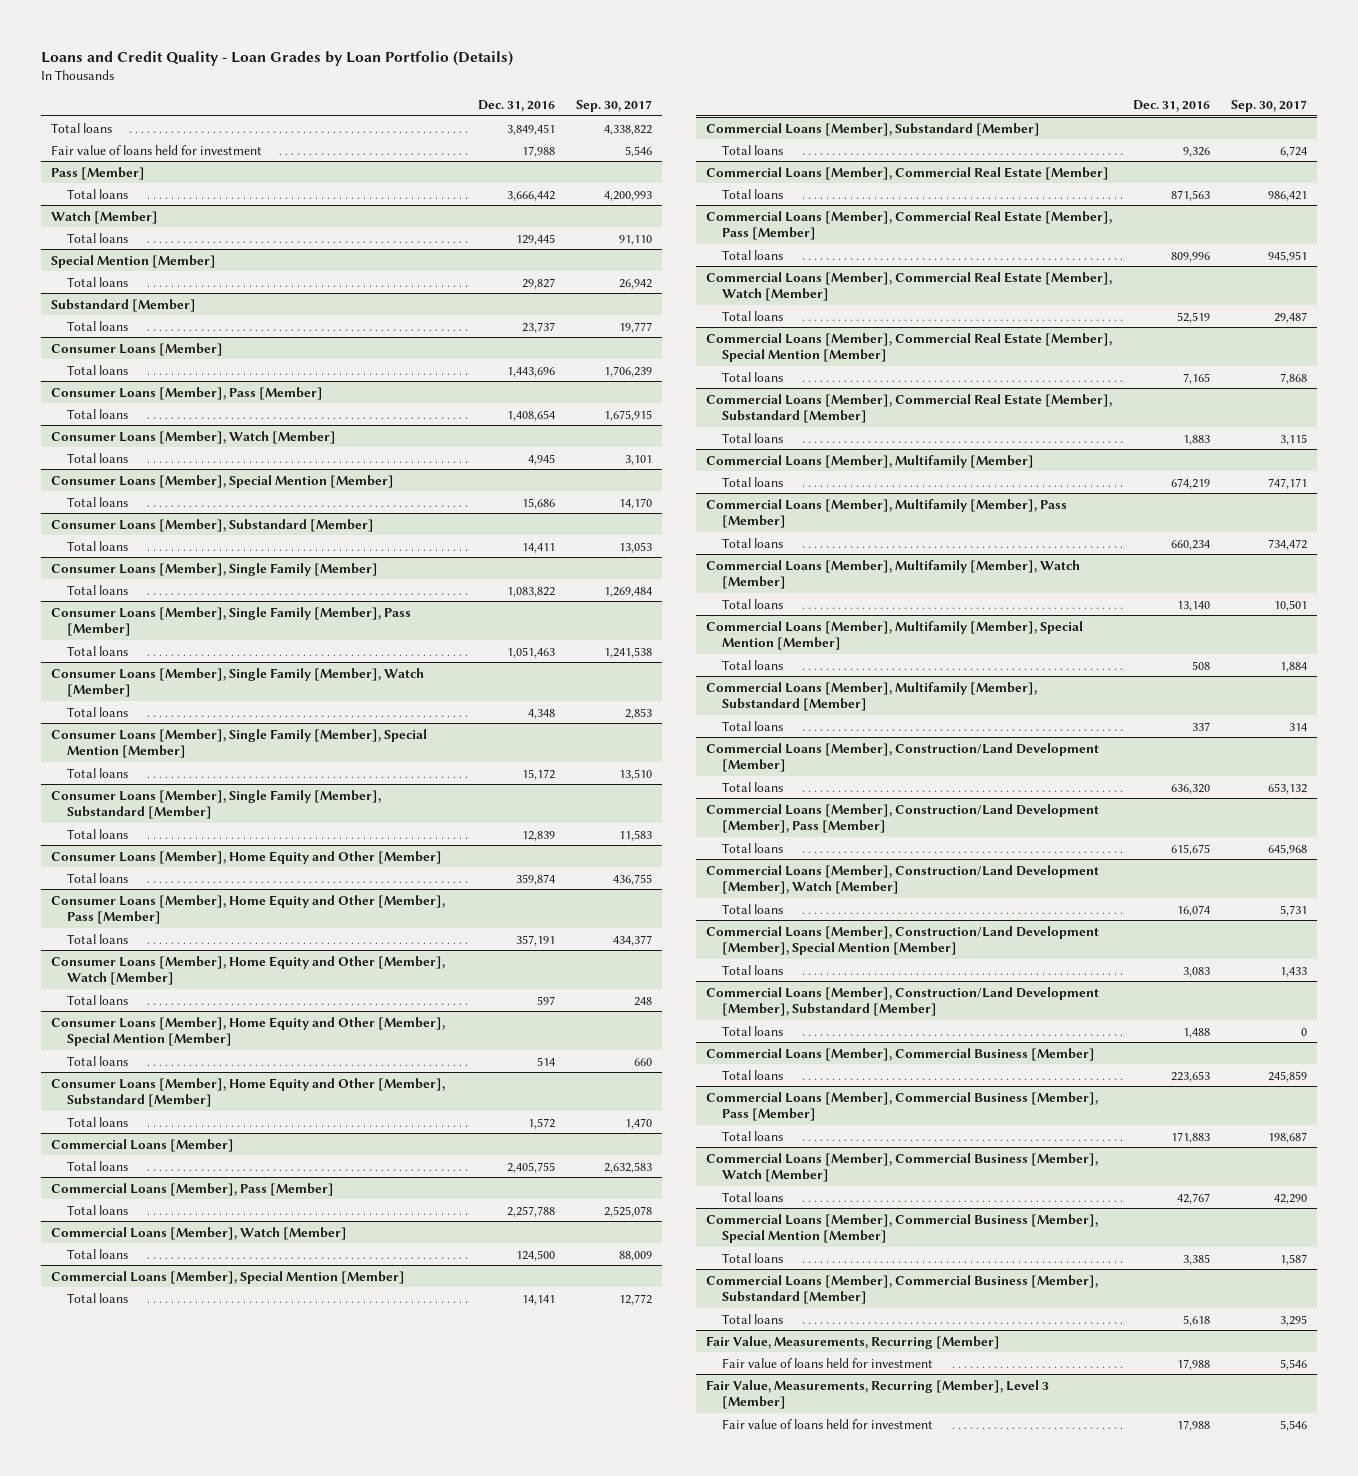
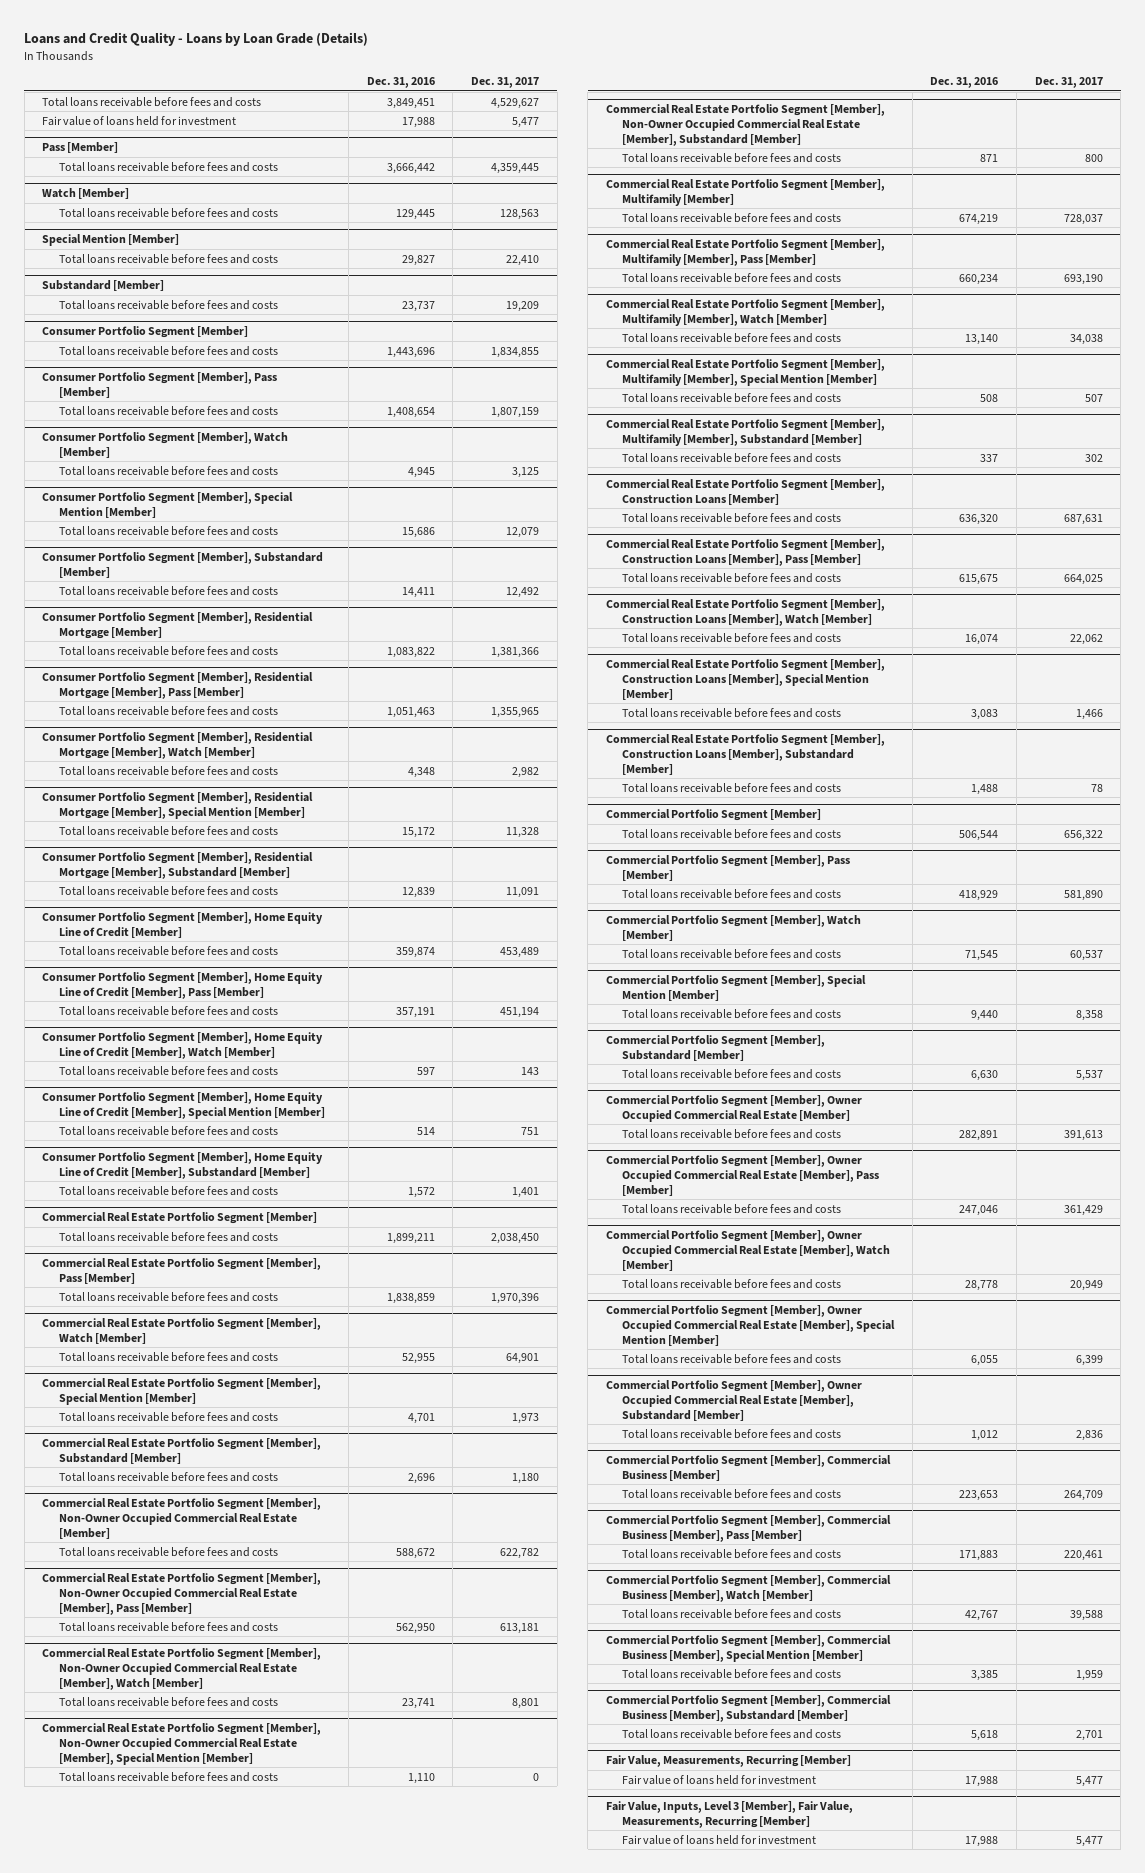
- Loans and Credit Quality - Loan Grades by Loan Portfolio (Details)
+ Loans and Credit Quality - Loans by Loan Grade (Details)
- | Dec. 31, 2016 | Sep. 30, 2017
+ | Dec. 31, 2016 | Dec. 31, 2017
- Total loans | 3,849,451 | 4,338,822
+ Total loans receivable before fees and costs | 3,849,451 | 4,529,627
@ Pass [Member]
- Total loans | 3,666,442 | 4,200,993
+ Total loans receivable before fees and costs | 3,666,442 | 4,359,445
@ Watch [Member]
- Total loans | 129,445 | 91,110
+ Total loans receivable before fees and costs | 129,445 | 128,563
@ Special Mention [Member]
- Total loans | 29,827 | 26,942
+ Total loans receivable before fees and costs | 29,827 | 22,410
@ Substandard [Member]
- Total loans | 23,737 | 19,777
- Consumer Loans [Member]
- Total loans | 1,443,696 | 1,706,239
- Consumer Loans [Member], Pass [Member]
- Total loans | 1,408,654 | 1,675,915
- Consumer Loans [Member], Watch [Member]
- Total loans | 4,945 | 3,101
- Consumer Loans [Member], Special Mention [Member]
- Total loans | 15,686 | 14,170
- Consumer Loans [Member], Substandard [Member]
- Total loans | 14,411 | 13,053
- Consumer Loans [Member], Single Family [Member]
- Total loans | 1,083,822 | 1,269,484
- Consumer Loans [Member], Single Family [Member], Pass [Member]
- Total loans | 1,051,463 | 1,241,538
- Consumer Loans [Member], Single Family [Member], Watch [Member]
- Total loans | 4,348 | 2,853
- Consumer Loans [Member], Single Family [Member], Special Mention [Member]
- Total loans | 15,172 | 13,510
- Consumer Loans [Member], Single Family [Member], Substandard [Member]
- Total loans | 12,839 | 11,583
- Consumer Loans [Member], Home Equity and Other [Member]
- Total loans | 359,874 | 436,755
- Consumer Loans [Member], Home Equity and Other [Member], Pass [Member]
- Total loans | 357,191 | 434,377
- Consumer Loans [Member], Home Equity and Other [Member], Watch [Member]
- Total loans | 597 | 248
- Consumer Loans [Member], Home Equity and Other [Member], Special Mention [Member]
- Total loans | 514 | 660
- Consumer Loans [Member], Home Equity and Other [Member], Substandard [Member]
- Total loans | 1,572 | 1,470
- Commercial Loans [Member]
- Total loans | 2,405,755 | 2,632,583
- Commercial Loans [Member], Pass [Member]
- Total loans | 2,257,788 | 2,525,078
- Commercial Loans [Member], Watch [Member]
- Total loans | 124,500 | 88,009
- Commercial Loans [Member], Special Mention [Member]
- Total loans | 14,141 | 12,772
- Commercial Loans [Member], Substandard [Member]
- Total loans | 9,326 | 6,724
- Commercial Loans [Member], Commercial Real Estate [Member]
- Total loans | 871,563 | 986,421
- Commercial Loans [Member], Commercial Real Estate [Member], Pass [Member]
- Total loans | 809,996 | 945,951
- Commercial Loans [Member], Commercial Real Estate [Member], Watch [Member]
- Total loans | 52,519 | 29,487
- Commercial Loans [Member], Commercial Real Estate [Member], Special Mention [Member]
- Total loans | 7,165 | 7,868
- Commercial Loans [Member], Commercial Real Estate [Member], Substandard [Member]
- Total loans | 1,883 | 3,115
- Commercial Loans [Member], Multifamily [Member]
- Total loans | 674,219 | 747,171
- Commercial Loans [Member], Multifamily [Member], Pass [Member]
- Total loans | 660,234 | 734,472
- Commercial Loans [Member], Multifamily [Member], Watch [Member]
- Total loans | 13,140 | 10,501
- Commercial Loans [Member], Multifamily [Member], Special Mention [Member]
- Total loans | 508 | 1,884
- Commercial Loans [Member], Multifamily [Member], Substandard [Member]
- Total loans | 337 | 314
- Commercial Loans [Member], Construction/Land Development [Member]
- Total loans | 636,320 | 653,132
- Commercial Loans [Member], Construction/Land Development [Member], Pass [Member]
- Total loans | 615,675 | 645,968
- Commercial Loans [Member], Construction/Land Development [Member], Watch [Member]
- Total loans | 16,074 | 5,731
- Commercial Loans [Member], Construction/Land Development [Member], Special Mention [Member]
- Total loans | 3,083 | 1,433
- Commercial Loans [Member], Construction/Land Development [Member], Substandard [Member]
- Total loans | 1,488 | 0
- Commercial Loans [Member], Commercial Business [Member]
- Total loans | 223,653 | 245,859
- Commercial Loans [Member], Commercial Business [Member], Pass [Member]
- Total loans | 171,883 | 198,687
- Commercial Loans [Member], Commercial Business [Member], Watch [Member]
- Total loans | 42,767 | 42,290
- Commercial Loans [Member], Commercial Business [Member], Special Mention [Member]
- Total loans | 3,385 | 1,587
- Commercial Loans [Member], Commercial Business [Member], Substandard [Member]
- Total loans | 5,618 | 3,295
@ Substandard [Member]
+ Total loans receivable before fees and costs | 23,737 | 19,209
+ Consumer Portfolio Segment [Member]
+ Total loans receivable before fees and costs | 1,443,696 | 1,834,855
+ Consumer Portfolio Segment [Member], Pass [Member]
+ Total loans receivable before fees and costs | 1,408,654 | 1,807,159
+ Consumer Portfolio Segment [Member], Watch [Member]
+ Total loans receivable before fees and costs | 4,945 | 3,125
+ Consumer Portfolio Segment [Member], Special Mention [Member]
+ Total loans receivable before fees and costs | 15,686 | 12,079
+ Consumer Portfolio Segment [Member], Substandard [Member]
+ Total loans receivable before fees and costs | 14,411 | 12,492
+ Consumer Portfolio Segment [Member], Residential Mortgage [Member]
+ Total loans receivable before fees and costs | 1,083,822 | 1,381,366
+ Consumer Portfolio Segment [Member], Residential Mortgage [Member], Pass [Member]
+ Total loans receivable before fees and costs | 1,051,463 | 1,355,965
+ Consumer Portfolio Segment [Member], Residential Mortgage [Member], Watch [Member]
+ Total loans receivable before fees and costs | 4,348 | 2,982
+ Consumer Portfolio Segment [Member], Residential Mortgage [Member], Special Mention [Member]
+ Total loans receivable before fees and costs | 15,172 | 11,328
+ Consumer Portfolio Segment [Member], Residential Mortgage [Member], Substandard [Member]
+ Total loans receivable before fees and costs | 12,839 | 11,091
+ Consumer Portfolio Segment [Member], Home Equity Line of Credit [Member]
+ Total loans receivable before fees and costs | 359,874 | 453,489
+ Consumer Portfolio Segment [Member], Home Equity Line of Credit [Member], Pass [Member]
+ Total loans receivable before fees and costs | 357,191 | 451,194
+ Consumer Portfolio Segment [Member], Home Equity Line of Credit [Member], Watch [Member]
+ Total loans receivable before fees and costs | 597 | 143
+ Consumer Portfolio Segment [Member], Home Equity Line of Credit [Member], Special Mention [Member]
+ Total loans receivable before fees and costs | 514 | 751
+ Consumer Portfolio Segment [Member], Home Equity Line of Credit [Member], Substandard [Member]
+ Total loans receivable before fees and costs | 1,572 | 1,401
+ Commercial Real Estate Portfolio Segment [Member]
+ Total loans receivable before fees and costs | 1,899,211 | 2,038,450
+ Commercial Real Estate Portfolio Segment [Member], Pass [Member]
+ Total loans receivable before fees and costs | 1,838,859 | 1,970,396
+ Commercial Real Estate Portfolio Segment [Member], Watch [Member]
+ Total loans receivable before fees and costs | 52,955 | 64,901
+ Commercial Real Estate Portfolio Segment [Member], Special Mention [Member]
+ Total loans receivable before fees and costs | 4,701 | 1,973
+ Commercial Real Estate Portfolio Segment [Member], Substandard [Member]
+ Total loans receivable before fees and costs | 2,696 | 1,180
+ Commercial Real Estate Portfolio Segment [Member], Non-Owner Occupied Commercial Real Estate [Member]
+ Total loans receivable before fees and costs | 588,672 | 622,782
+ Commercial Real Estate Portfolio Segment [Member], Non-Owner Occupied Commercial Real Estate [Member], Pass [Member]
+ Total loans receivable before fees and costs | 562,950 | 613,181
+ Commercial Real Estate Portfolio Segment [Member], Non-Owner Occupied Commercial Real Estate [Member], Watch [Member]
+ Total loans receivable before fees and costs | 23,741 | 8,801
+ Commercial Real Estate Portfolio Segment [Member], Non-Owner Occupied Commercial Real Estate [Member], Special Mention [Member]
+ Total loans receivable before fees and costs | 1,110 | 0
+ Commercial Real Estate Portfolio Segment [Member], Non-Owner Occupied Commercial Real Estate [Member], Substandard [Member]
+ Total loans receivable before fees and costs | 871 | 800
+ Commercial Real Estate Portfolio Segment [Member], Multifamily [Member]
+ Total loans receivable before fees and costs | 674,219 | 728,037
+ Commercial Real Estate Portfolio Segment [Member], Multifamily [Member], Pass [Member]
+ Total loans receivable before fees and costs | 660,234 | 693,190
+ Commercial Real Estate Portfolio Segment [Member], Multifamily [Member], Watch [Member]
+ Total loans receivable before fees and costs | 13,140 | 34,038
+ Commercial Real Estate Portfolio Segment [Member], Multifamily [Member], Special Mention [Member]
+ Total loans receivable before fees and costs | 508 | 507
+ Commercial Real Estate Portfolio Segment [Member], Multifamily [Member], Substandard [Member]
+ Total loans receivable before fees and costs | 337 | 302
+ Commercial Real Estate Portfolio Segment [Member], Construction Loans [Member]
+ Total loans receivable before fees and costs | 636,320 | 687,631
+ Commercial Real Estate Portfolio Segment [Member], Construction Loans [Member], Pass [Member]
+ Total loans receivable before fees and costs | 615,675 | 664,025
+ Commercial Real Estate Portfolio Segment [Member], Construction Loans [Member], Watch [Member]
+ Total loans receivable before fees and costs | 16,074 | 22,062
+ Commercial Real Estate Portfolio Segment [Member], Construction Loans [Member], Special Mention [Member]
+ Total loans receivable before fees and costs | 3,083 | 1,466
+ Commercial Real Estate Portfolio Segment [Member], Construction Loans [Member], Substandard [Member]
+ Total loans receivable before fees and costs | 1,488 | 78
+ Commercial Portfolio Segment [Member]
+ Total loans receivable before fees and costs | 506,544 | 656,322
+ Commercial Portfolio Segment [Member], Pass [Member]
+ Total loans receivable before fees and costs | 418,929 | 581,890
+ Commercial Portfolio Segment [Member], Watch [Member]
+ Total loans receivable before fees and costs | 71,545 | 60,537
+ Commercial Portfolio Segment [Member], Special Mention [Member]
+ Total loans receivable before fees and costs | 9,440 | 8,358
+ Commercial Portfolio Segment [Member], Substandard [Member]
+ Total loans receivable before fees and costs | 6,630 | 5,537
+ Commercial Portfolio Segment [Member], Owner Occupied Commercial Real Estate [Member]
+ Total loans receivable before fees and costs | 282,891 | 391,613
+ Commercial Portfolio Segment [Member], Owner Occupied Commercial Real Estate [Member], Pass [Member]
+ Total loans receivable before fees and costs | 247,046 | 361,429
+ Commercial Portfolio Segment [Member], Owner Occupied Commercial Real Estate [Member], Watch [Member]
+ Total loans receivable before fees and costs | 28,778 | 20,949
+ Commercial Portfolio Segment [Member], Owner Occupied Commercial Real Estate [Member], Special Mention [Member]
+ Total loans receivable before fees and costs | 6,055 | 6,399
+ Commercial Portfolio Segment [Member], Owner Occupied Commercial Real Estate [Member], Substandard [Member]
+ Total loans receivable before fees and costs | 1,012 | 2,836
+ Commercial Portfolio Segment [Member], Commercial Business [Member]
+ Total loans receivable before fees and costs | 223,653 | 264,709
+ Commercial Portfolio Segment [Member], Commercial Business [Member], Pass [Member]
+ Total loans receivable before fees and costs | 171,883 | 220,461
+ Commercial Portfolio Segment [Member], Commercial Business [Member], Watch [Member]
+ Total loans receivable before fees and costs | 42,767 | 39,588
+ Commercial Portfolio Segment [Member], Commercial Business [Member], Special Mention [Member]
+ Total loans receivable before fees and costs | 3,385 | 1,959
+ Commercial Portfolio Segment [Member], Commercial Business [Member], Substandard [Member]
+ Total loans receivable before fees and costs | 5,618 | 2,701
- Fair Value, Measurements, Recurring [Member], Level 3 [Member]
+ Fair Value, Inputs, Level 3 [Member], Fair Value, Measurements, Recurring [Member]

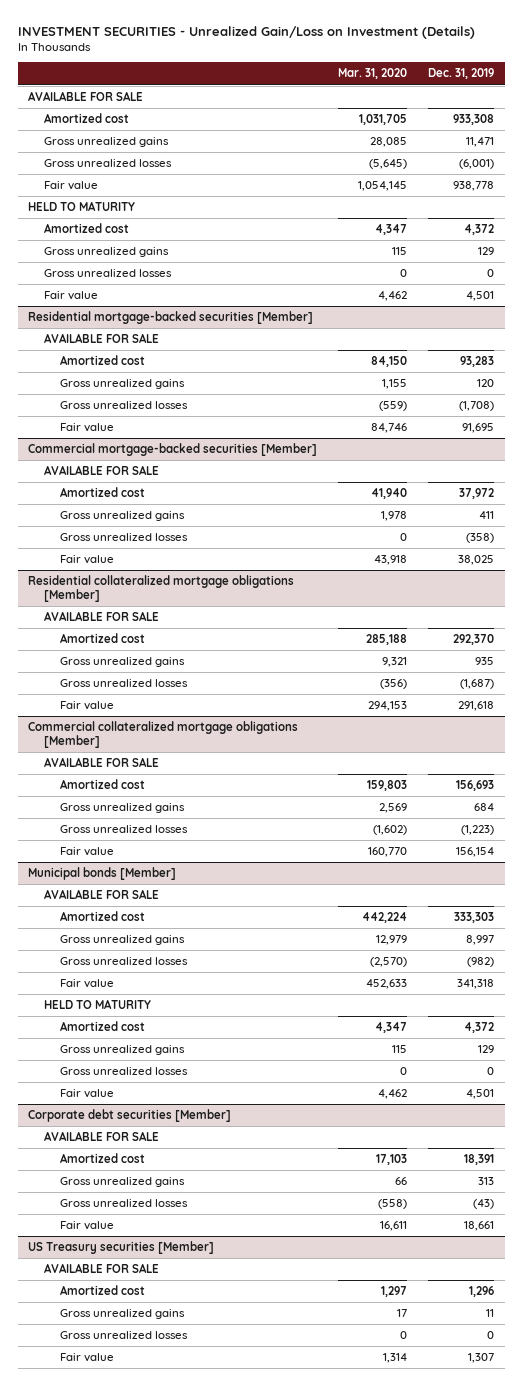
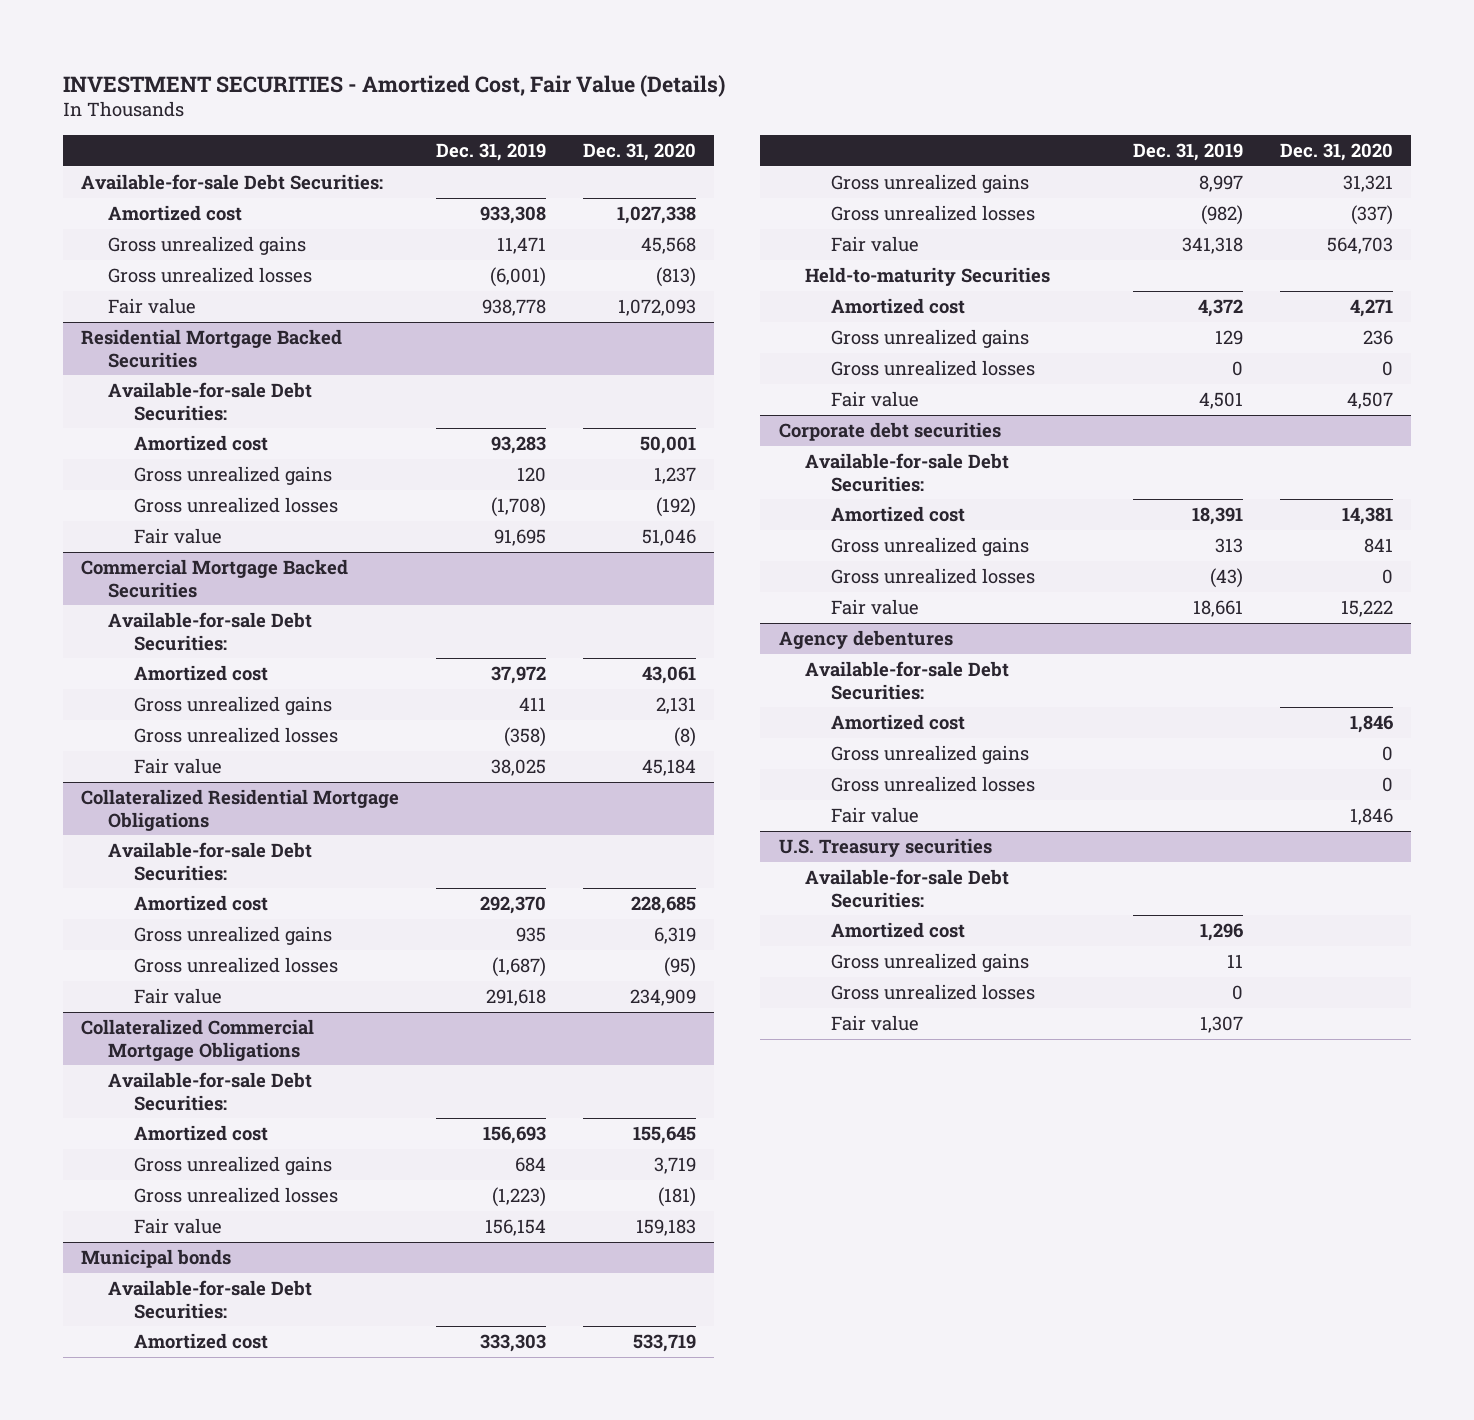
- INVESTMENT SECURITIES - Unrealized Gain/Loss on Investment (Details)
+ INVESTMENT SECURITIES - Amortized Cost, Fair Value (Details)
- | Mar. 31, 2020 | Dec. 31, 2019
+ | Dec. 31, 2019 | Dec. 31, 2020
- AVAILABLE FOR SALE
+ Available-for-sale Debt Securities:
- HELD TO MATURITY
- Amortized cost | 4,347 | 4,372
- Gross unrealized gains | 115 | 129
- Gross unrealized losses | 0 | 0
- Fair value | 4,462 | 4,501
- Residential mortgage-backed securities [Member]
- AVAILABLE FOR SALE
+ Residential Mortgage Backed Securities
+ Available-for-sale Debt Securities:
- Commercial mortgage-backed securities [Member]
- AVAILABLE FOR SALE
+ Commercial Mortgage Backed Securities
+ Available-for-sale Debt Securities:
- Residential collateralized mortgage obligations [Member]
- AVAILABLE FOR SALE
+ Collateralized Residential Mortgage Obligations
+ Available-for-sale Debt Securities:
- Commercial collateralized mortgage obligations [Member]
- AVAILABLE FOR SALE
+ Collateralized Commercial Mortgage Obligations
+ Available-for-sale Debt Securities:
- Municipal bonds [Member]
- AVAILABLE FOR SALE
+ Municipal bonds
+ Available-for-sale Debt Securities:
- HELD TO MATURITY
+ Held-to-maturity Securities
- Corporate debt securities [Member]
- AVAILABLE FOR SALE
+ Corporate debt securities
+ Available-for-sale Debt Securities:
- US Treasury securities [Member]
- AVAILABLE FOR SALE
+ Agency debentures
+ Available-for-sale Debt Securities:
+ Amortized cost | | 1,846
+ Gross unrealized gains | | 0
+ Gross unrealized losses | | 0
+ Fair value | | 1,846
+ U.S. Treasury securities
+ Available-for-sale Debt Securities:

